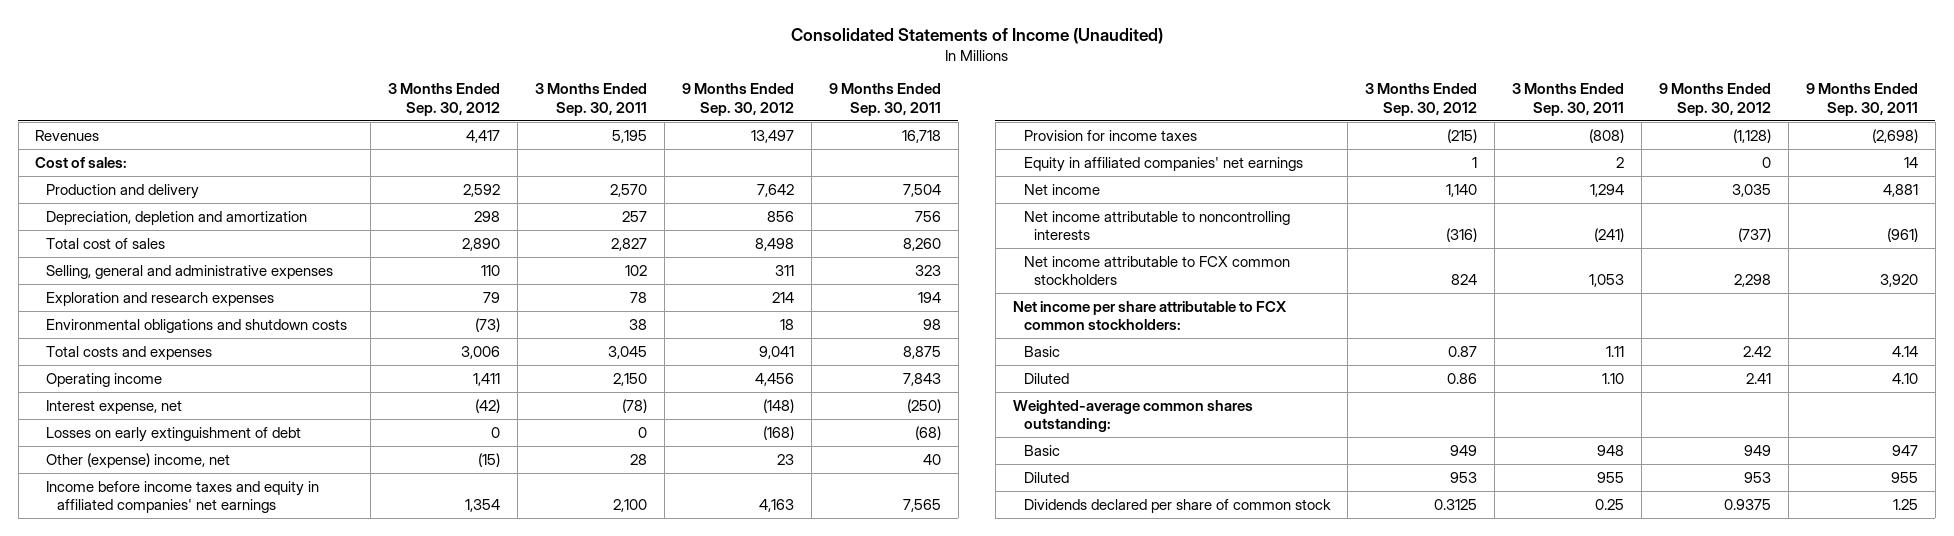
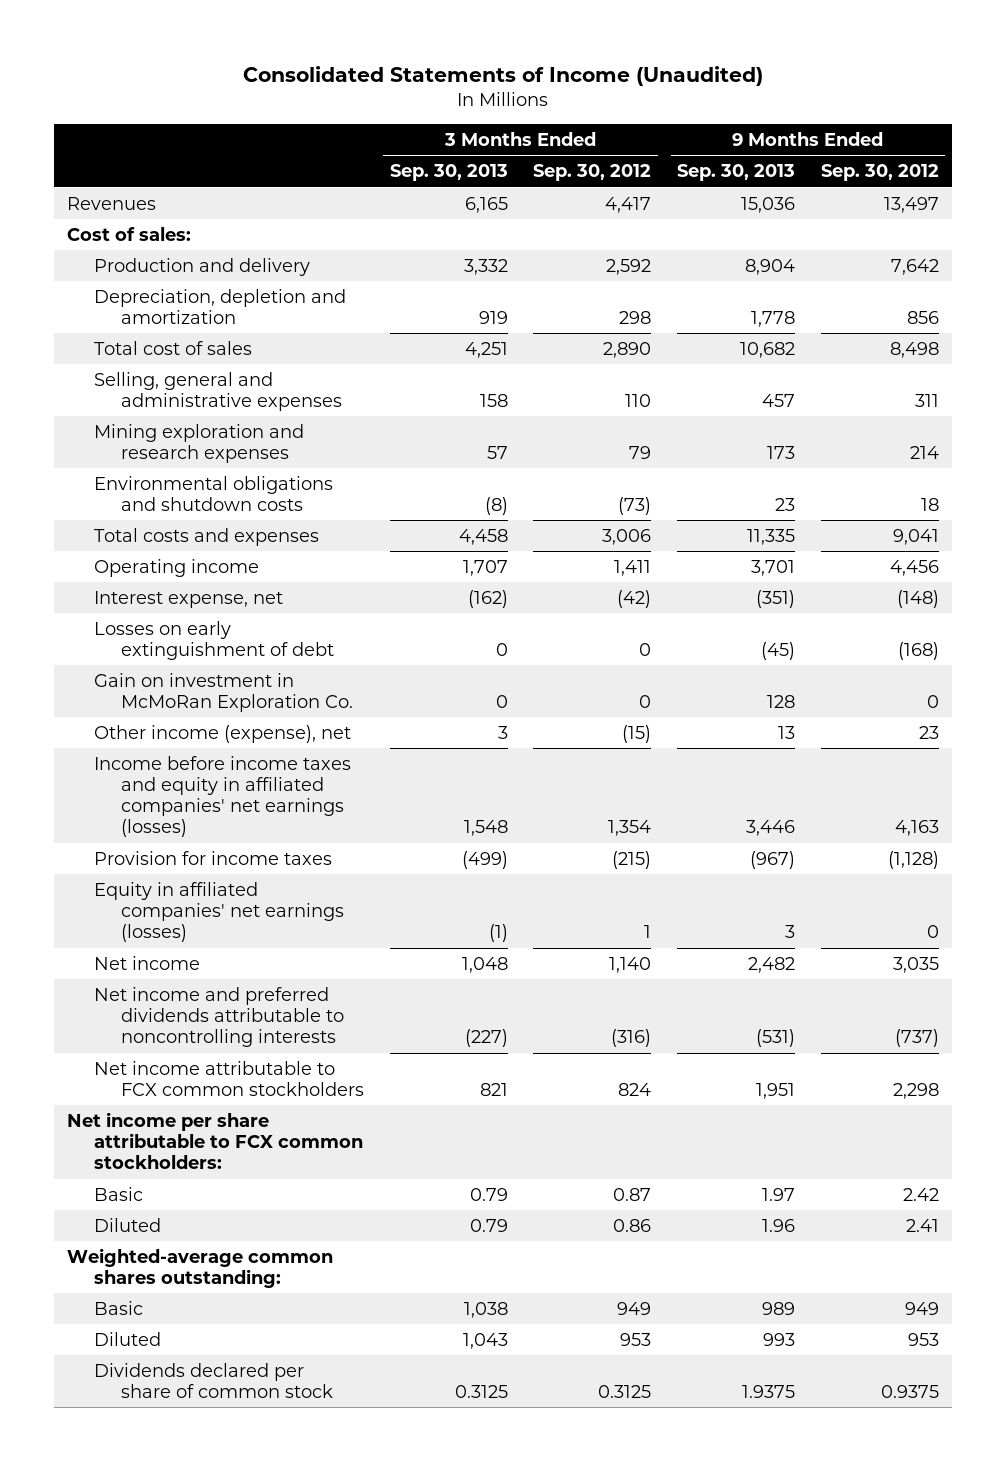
- | 3 Months Ended Sep. 30, 2012 | 3 Months Ended Sep. 30, 2011 | 9 Months Ended Sep. 30, 2012 | 9 Months Ended Sep. 30, 2011
+ | 3 Months Ended Sep. 30, 2013 | 3 Months Ended Sep. 30, 2012 | 9 Months Ended Sep. 30, 2013 | 9 Months Ended Sep. 30, 2012
- Exploration and research expenses | 79 | 78 | 214 | 194
+ Mining exploration and research expenses | 57 | 79 | 173 | 214
- Other (expense) income, net | (15) | 28 | 23 | 40
- Income before income taxes and equity in affiliated companies' net earnings | 1,354 | 2,100 | 4,163 | 7,565
+ Gain on investment in McMoRan Exploration Co. | 0 | 0 | 128 | 0
+ Other income (expense), net | 3 | (15) | 13 | 23
+ Income before income taxes and equity in affiliated companies' net earnings (losses) | 1,548 | 1,354 | 3,446 | 4,163
- Equity in affiliated companies' net earnings | 1 | 2 | 0 | 14
+ Equity in affiliated companies' net earnings (losses) | (1) | 1 | 3 | 0
- Net income attributable to noncontrolling interests | (316) | (241) | (737) | (961)
+ Net income and preferred dividends attributable to noncontrolling interests | (227) | (316) | (531) | (737)

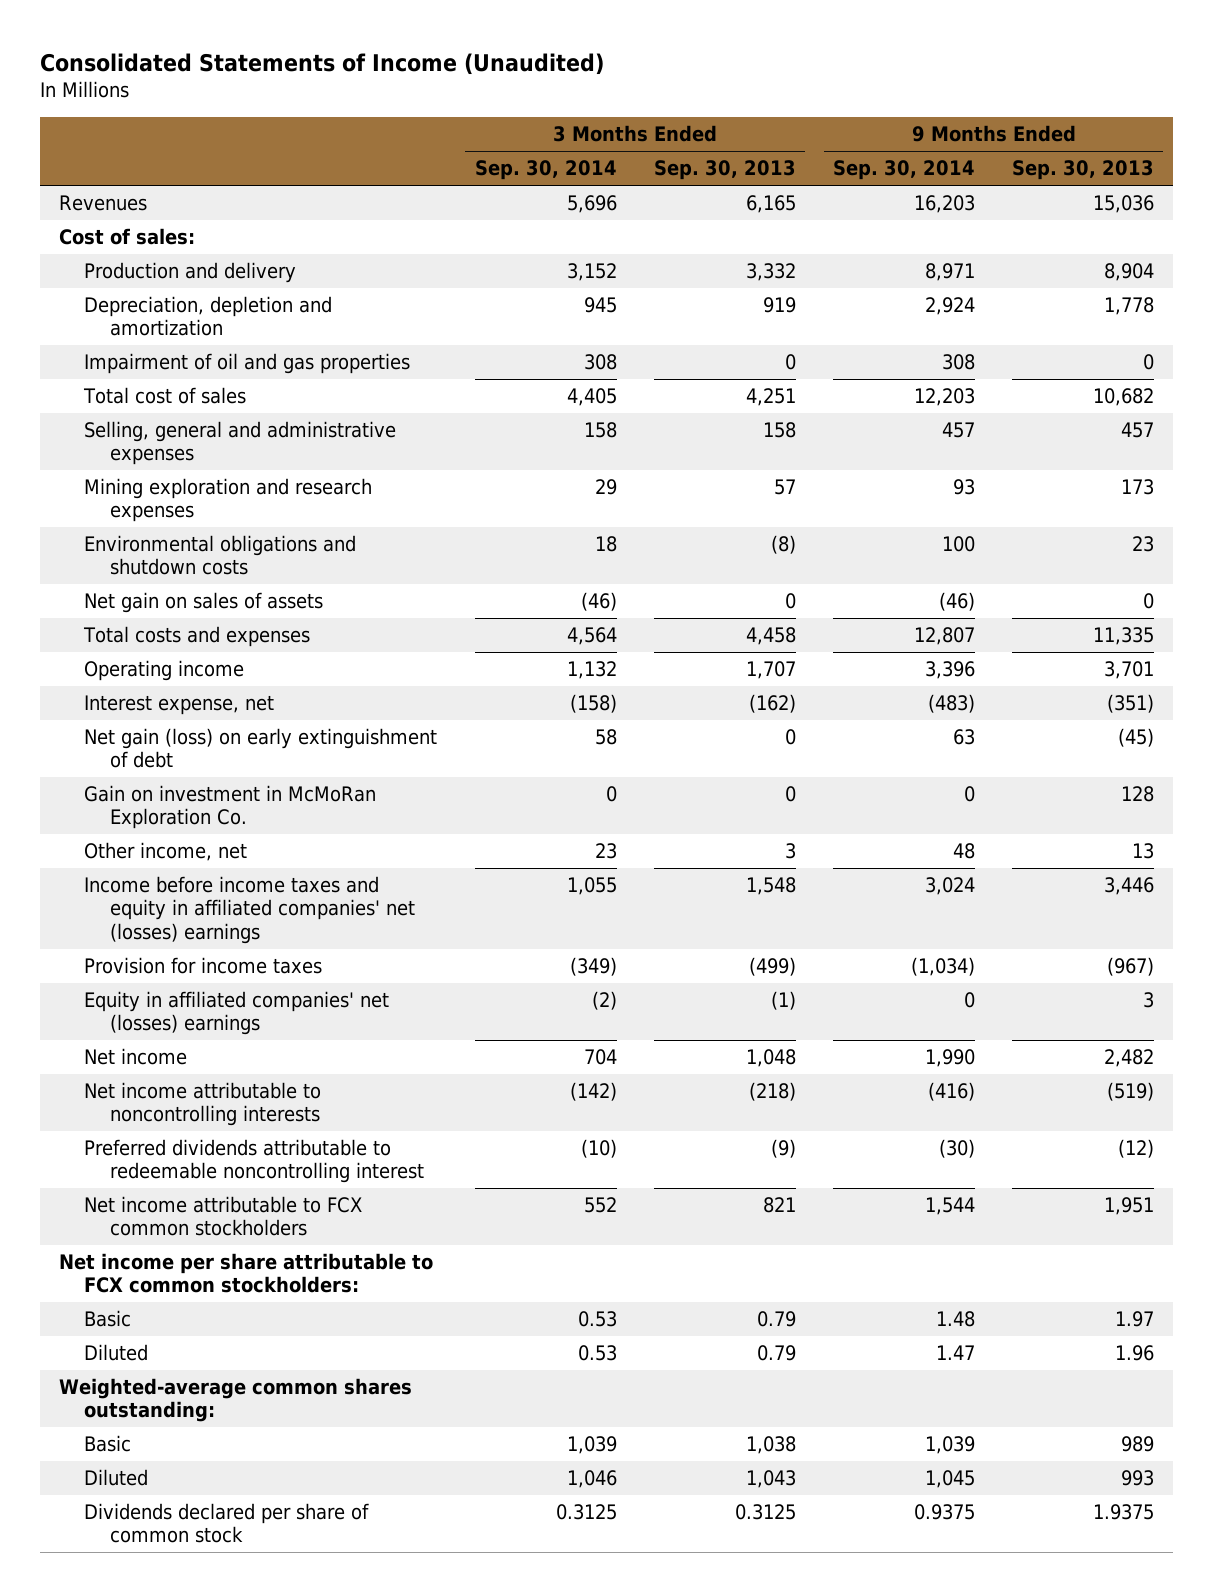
- | 3 Months Ended Sep. 30, 2013 | 3 Months Ended Sep. 30, 2012 | 9 Months Ended Sep. 30, 2013 | 9 Months Ended Sep. 30, 2012
+ | 3 Months Ended Sep. 30, 2014 | 3 Months Ended Sep. 30, 2013 | 9 Months Ended Sep. 30, 2014 | 9 Months Ended Sep. 30, 2013
+ Impairment of oil and gas properties | 308 | 0 | 308 | 0
+ Net gain on sales of assets | (46) | 0 | (46) | 0
- Losses on early extinguishment of debt | 0 | 0 | (45) | (168)
+ Net gain (loss) on early extinguishment of debt | 58 | 0 | 63 | (45)
- Other income (expense), net | 3 | (15) | 13 | 23
- Income before income taxes and equity in affiliated companies' net earnings (losses) | 1,548 | 1,354 | 3,446 | 4,163
+ Other income, net | 23 | 3 | 48 | 13
+ Income before income taxes and equity in affiliated companies' net (losses) earnings | 1,055 | 1,548 | 3,024 | 3,446
- Equity in affiliated companies' net earnings (losses) | (1) | 1 | 3 | 0
+ Equity in affiliated companies' net (losses) earnings | (2) | (1) | 0 | 3
- Net income and preferred dividends attributable to noncontrolling interests | (227) | (316) | (531) | (737)
+ Net income attributable to noncontrolling interests | (142) | (218) | (416) | (519)
+ Preferred dividends attributable to redeemable noncontrolling interest | (10) | (9) | (30) | (12)

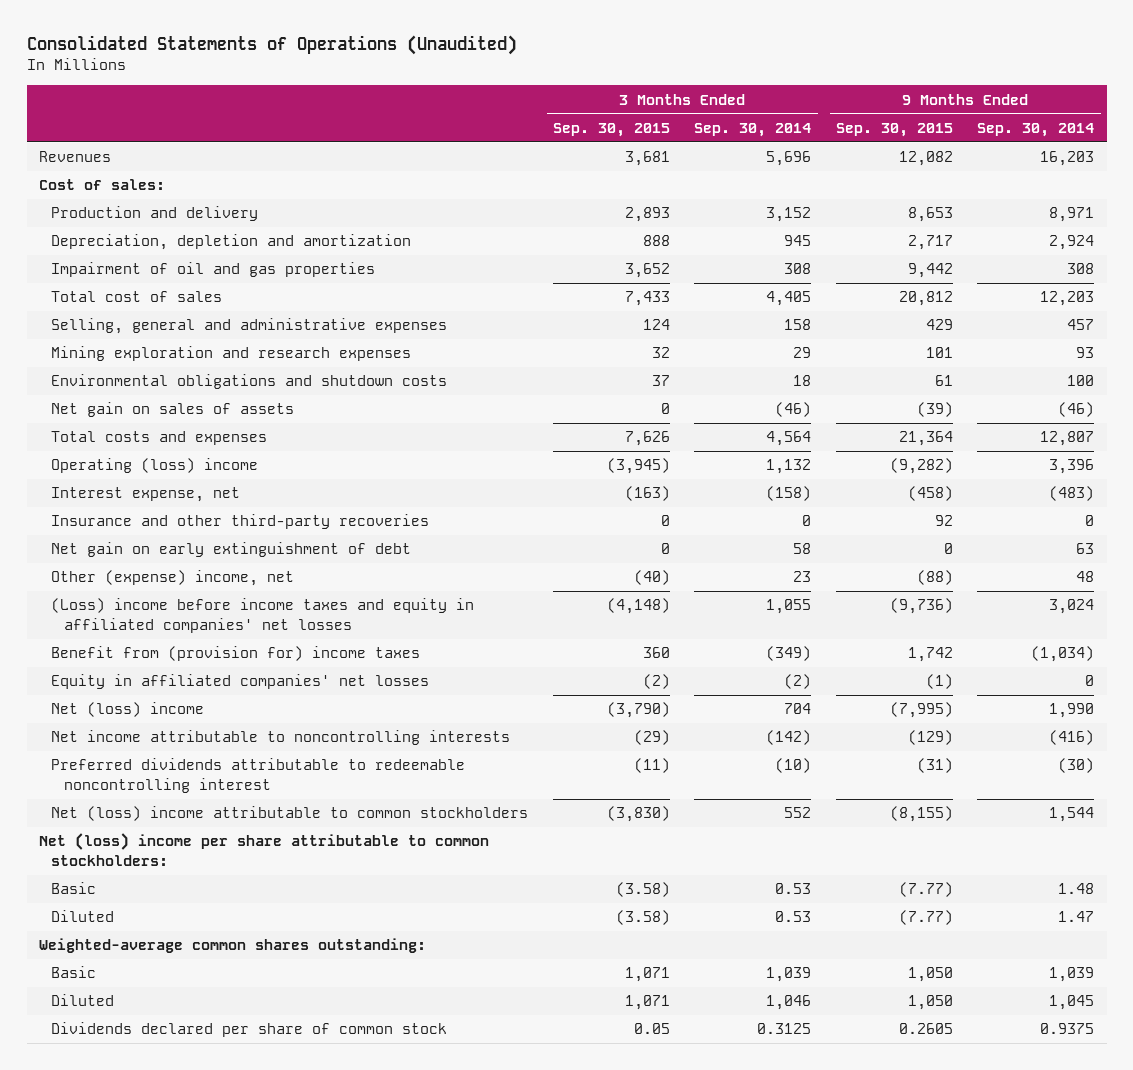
- Consolidated Statements of Income (Unaudited)
+ Consolidated Statements of Operations (Unaudited)
- | 3 Months Ended Sep. 30, 2014 | 3 Months Ended Sep. 30, 2013 | 9 Months Ended Sep. 30, 2014 | 9 Months Ended Sep. 30, 2013
+ | 3 Months Ended Sep. 30, 2015 | 3 Months Ended Sep. 30, 2014 | 9 Months Ended Sep. 30, 2015 | 9 Months Ended Sep. 30, 2014
- Operating income | 1,132 | 1,707 | 3,396 | 3,701
+ Operating (loss) income | (3,945) | 1,132 | (9,282) | 3,396
- Net gain (loss) on early extinguishment of debt | 58 | 0 | 63 | (45)
- Gain on investment in McMoRan Exploration Co. | 0 | 0 | 0 | 128
- Other income, net | 23 | 3 | 48 | 13
- Income before income taxes and equity in affiliated companies' net (losses) earnings | 1,055 | 1,548 | 3,024 | 3,446
- Provision for income taxes | (349) | (499) | (1,034) | (967)
- Equity in affiliated companies' net (losses) earnings | (2) | (1) | 0 | 3
- Net income | 704 | 1,048 | 1,990 | 2,482
+ Insurance and other third-party recoveries | 0 | 0 | 92 | 0
+ Net gain on early extinguishment of debt | 0 | 58 | 0 | 63
+ Other (expense) income, net | (40) | 23 | (88) | 48
+ (Loss) income before income taxes and equity in affiliated companies' net losses | (4,148) | 1,055 | (9,736) | 3,024
+ Benefit from (provision for) income taxes | 360 | (349) | 1,742 | (1,034)
+ Equity in affiliated companies' net losses | (2) | (2) | (1) | 0
+ Net (loss) income | (3,790) | 704 | (7,995) | 1,990
- Net income attributable to FCX common stockholders | 552 | 821 | 1,544 | 1,951
- Net income per share attributable to FCX common stockholders:
+ Net (loss) income attributable to common stockholders | (3,830) | 552 | (8,155) | 1,544
+ Net (loss) income per share attributable to common stockholders:

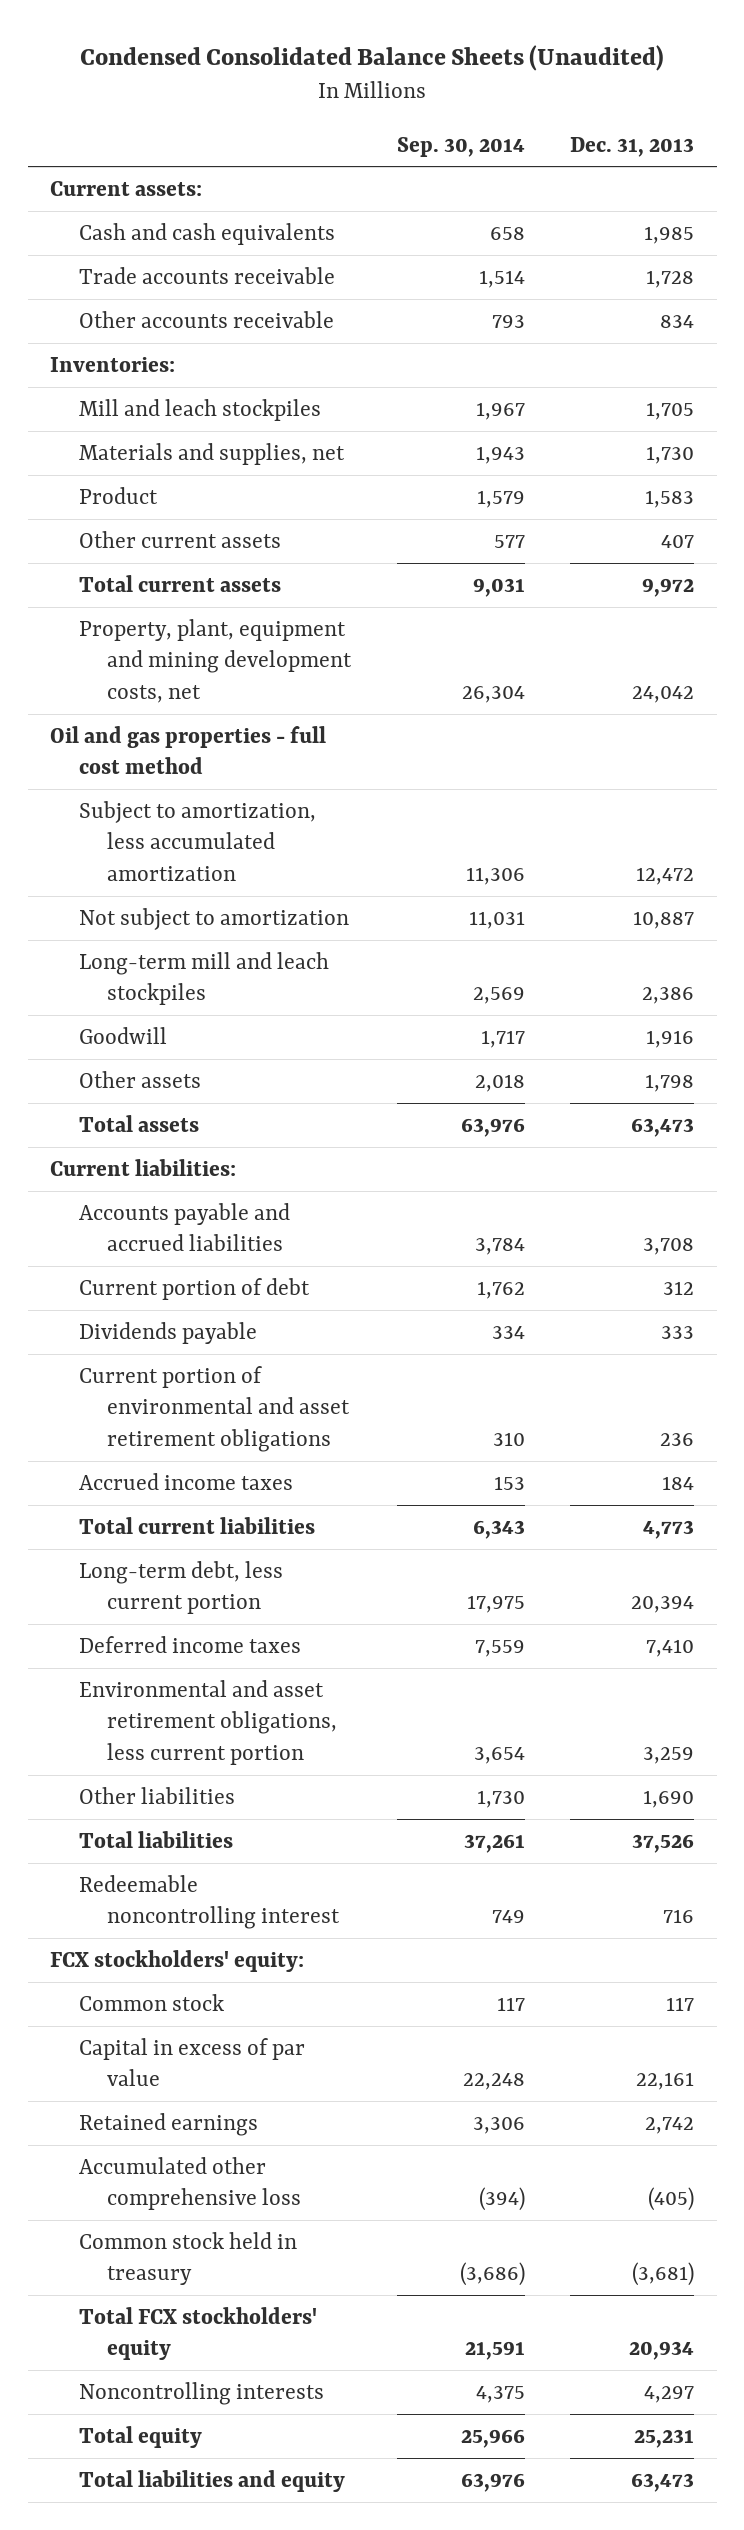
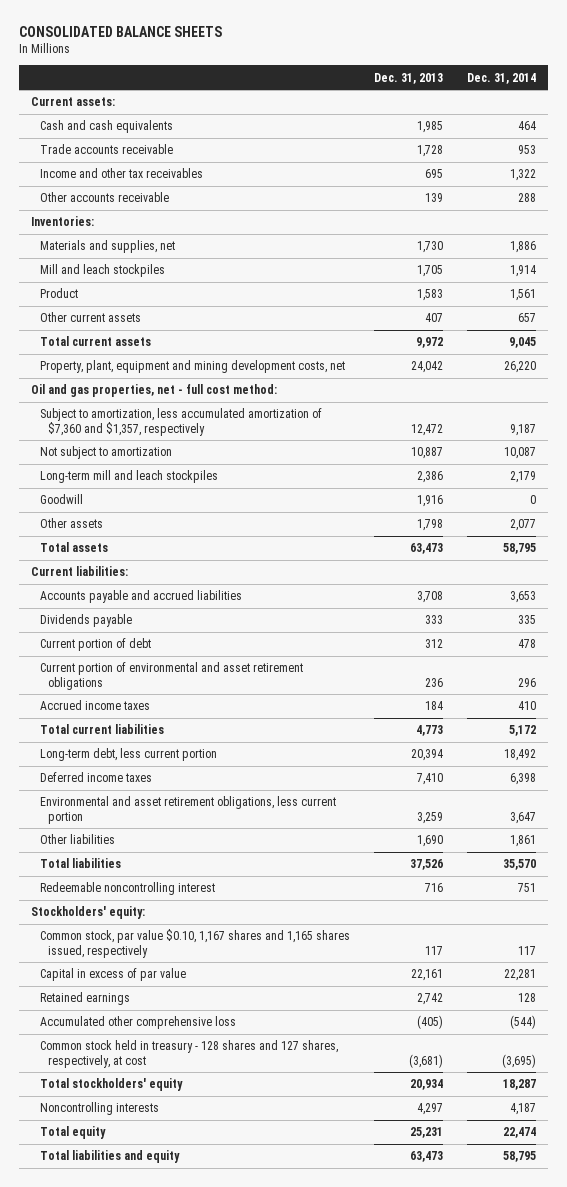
- Condensed Consolidated Balance Sheets (Unaudited)
+ CONSOLIDATED BALANCE SHEETS
- | Sep. 30, 2014 | Dec. 31, 2013
+ | Dec. 31, 2013 | Dec. 31, 2014
- Other accounts receivable | 793 | 834
+ Income and other tax receivables | 695 | 1,322
+ Other accounts receivable | 139 | 288
moved down: Mill and leach stockpiles | 1,705 | 1,914
- Oil and gas properties - full cost method
- Subject to amortization, less accumulated amortization | 11,306 | 12,472
+ Oil and gas properties, net - full cost method:
+ Subject to amortization, less accumulated amortization of $7,360 and $1,357, respectively | 12,472 | 9,187
moved down: Current portion of debt | 312 | 478
- FCX stockholders' equity:
- Common stock | 117 | 117
+ Stockholders' equity:
+ Common stock, par value $0.10, 1,167 shares and 1,165 shares issued, respectively | 117 | 117
- Common stock held in treasury | (3,686) | (3,681)
- Total FCX stockholders' equity | 21,591 | 20,934
+ Common stock held in treasury - 128 shares and 127 shares, respectively, at cost | (3,681) | (3,695)
+ Total stockholders' equity | 20,934 | 18,287

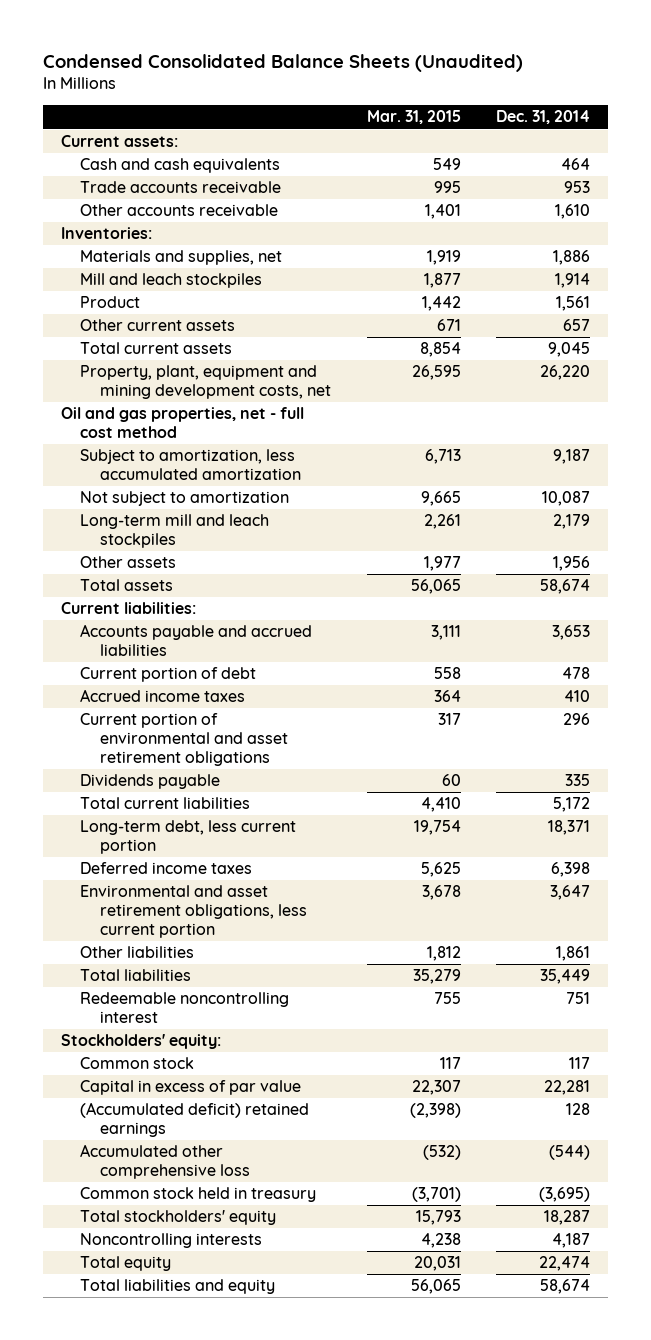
- CONSOLIDATED BALANCE SHEETS
+ Condensed Consolidated Balance Sheets (Unaudited)
- | Dec. 31, 2013 | Dec. 31, 2014
+ | Mar. 31, 2015 | Dec. 31, 2014
- Income and other tax receivables | 695 | 1,322
- Other accounts receivable | 139 | 288
+ Other accounts receivable | 1,401 | 1,610
- Oil and gas properties, net - full cost method:
- Subject to amortization, less accumulated amortization of $7,360 and $1,357, respectively | 12,472 | 9,187
+ Oil and gas properties, net - full cost method
+ Subject to amortization, less accumulated amortization | 6,713 | 9,187
- Goodwill | 1,916 | 0
- Other assets | 1,798 | 2,077
- Total assets | 63,473 | 58,795
+ Other assets | 1,977 | 1,956
+ Total assets | 56,065 | 58,674
moved down: Current portion of environmental and asset retirement obligations | 317 | 296
moved down: Dividends payable | 60 | 335
- Long-term debt, less current portion | 20,394 | 18,492
+ Long-term debt, less current portion | 19,754 | 18,371
- Total liabilities | 37,526 | 35,570
+ Total liabilities | 35,279 | 35,449
- Common stock, par value $0.10, 1,167 shares and 1,165 shares issued, respectively | 117 | 117
+ Common stock | 117 | 117
- Retained earnings | 2,742 | 128
+ (Accumulated deficit) retained earnings | (2,398) | 128
- Common stock held in treasury - 128 shares and 127 shares, respectively, at cost | (3,681) | (3,695)
+ Common stock held in treasury | (3,701) | (3,695)
- Total liabilities and equity | 63,473 | 58,795
+ Total liabilities and equity | 56,065 | 58,674

